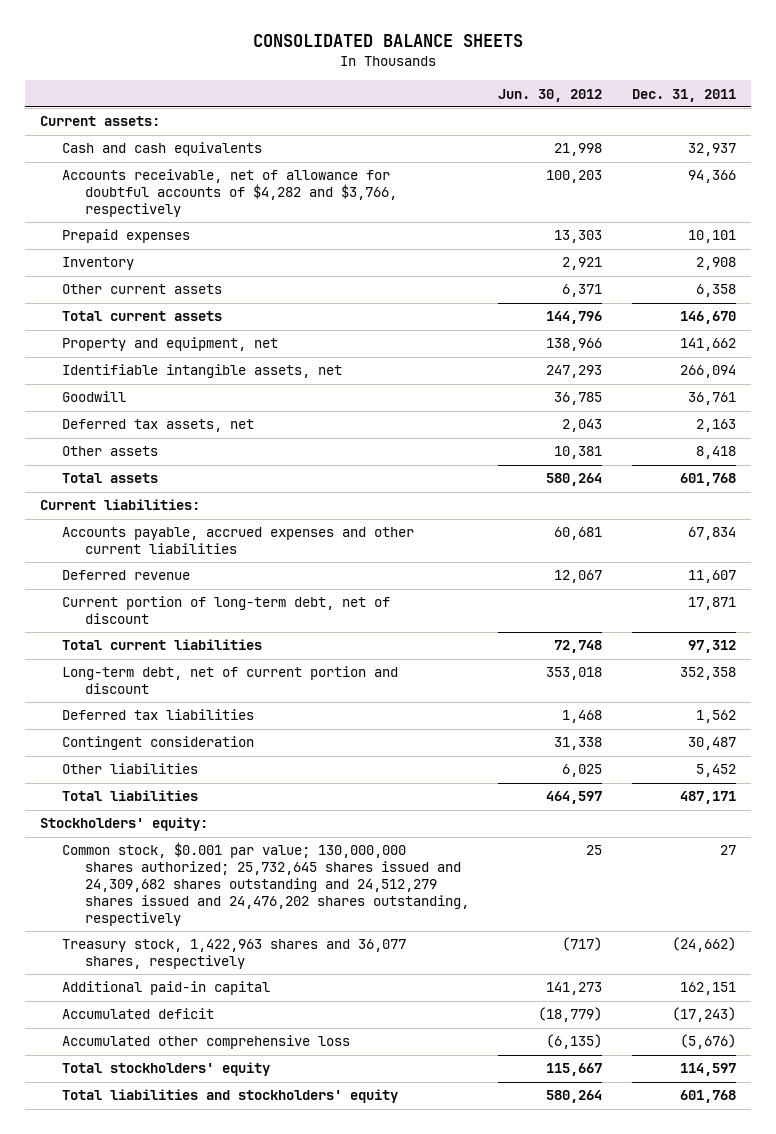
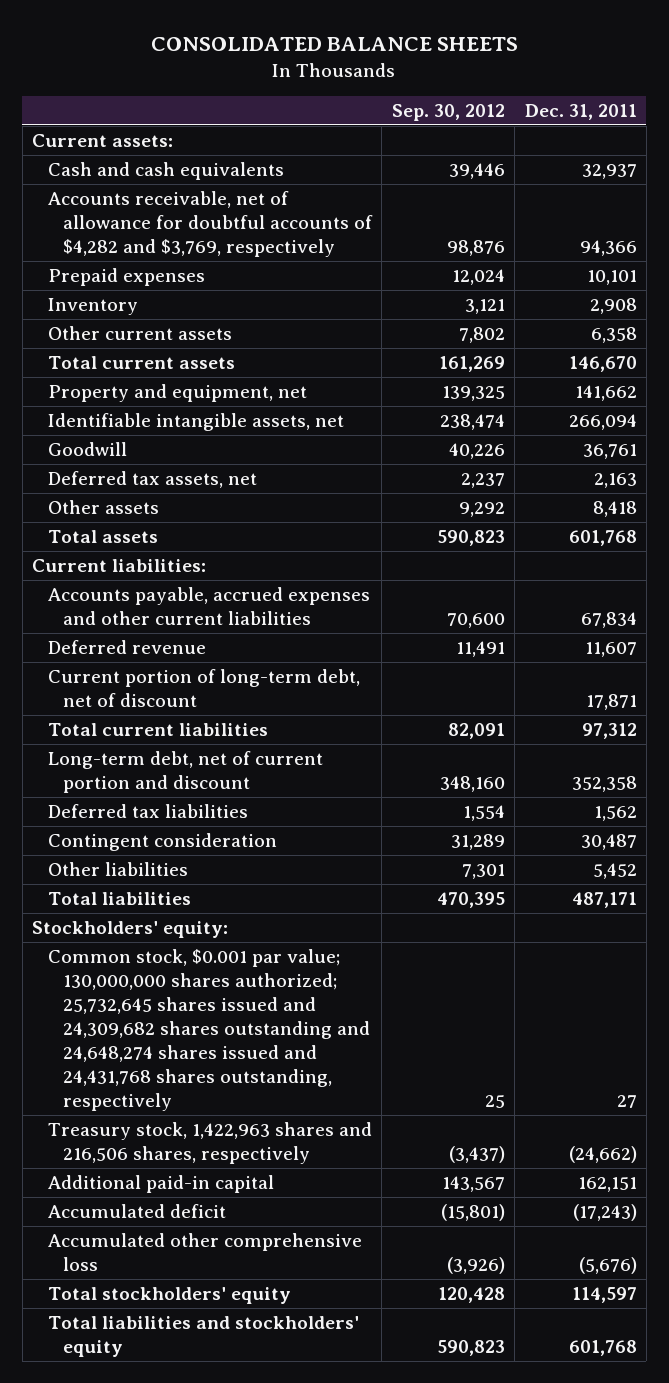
- | Jun. 30, 2012 | Dec. 31, 2011
+ | Sep. 30, 2012 | Dec. 31, 2011
- Accounts receivable, net of allowance for doubtful accounts of $4,282 and $3,766, respectively | 100,203 | 94,366
+ Accounts receivable, net of allowance for doubtful accounts of $4,282 and $3,769, respectively | 98,876 | 94,366
- Common stock, $0.001 par value; 130,000,000 shares authorized; 25,732,645 shares issued and 24,309,682 shares outstanding and 24,512,279 shares issued and 24,476,202 shares outstanding, respectively | 25 | 27
- Treasury stock, 1,422,963 shares and 36,077 shares, respectively | (717) | (24,662)
+ Common stock, $0.001 par value; 130,000,000 shares authorized; 25,732,645 shares issued and 24,309,682 shares outstanding and 24,648,274 shares issued and 24,431,768 shares outstanding, respectively | 25 | 27
+ Treasury stock, 1,422,963 shares and 216,506 shares, respectively | (3,437) | (24,662)

